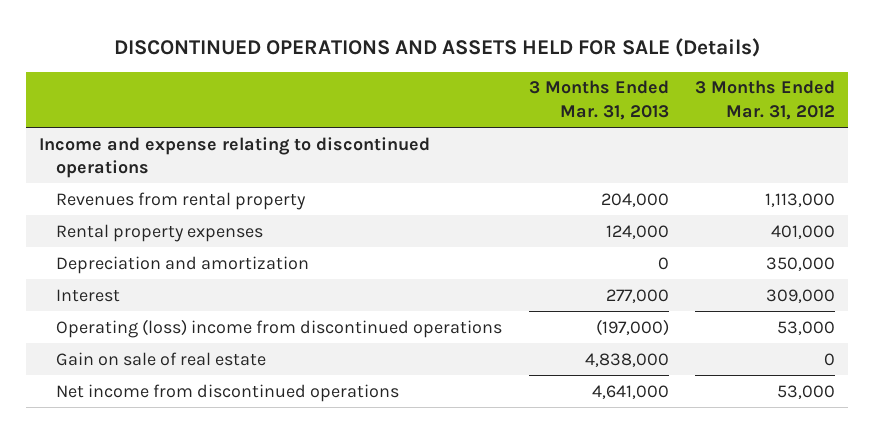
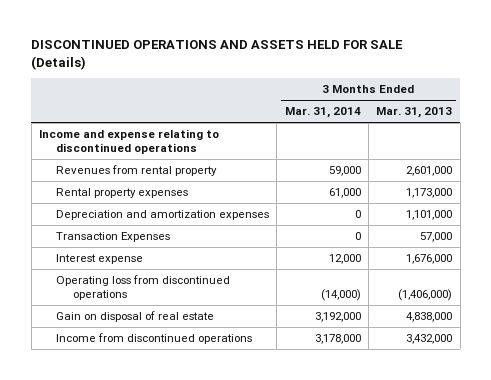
- | 3 Months Ended Mar. 31, 2013 | 3 Months Ended Mar. 31, 2012
+ | 3 Months Ended Mar. 31, 2014 | 3 Months Ended Mar. 31, 2013
- Revenues from rental property | 204,000 | 1,113,000
- Rental property expenses | 124,000 | 401,000
- Depreciation and amortization | 0 | 350,000
- Interest | 277,000 | 309,000
- Operating (loss) income from discontinued operations | (197,000) | 53,000
- Gain on sale of real estate | 4,838,000 | 0
- Net income from discontinued operations | 4,641,000 | 53,000
+ Revenues from rental property | 59,000 | 2,601,000
+ Rental property expenses | 61,000 | 1,173,000
+ Depreciation and amortization expenses | 0 | 1,101,000
+ Transaction Expenses | 0 | 57,000
+ Interest expense | 12,000 | 1,676,000
+ Operating loss from discontinued operations | (14,000) | (1,406,000)
+ Gain on disposal of real estate | 3,192,000 | 4,838,000
+ Income from discontinued operations | 3,178,000 | 3,432,000

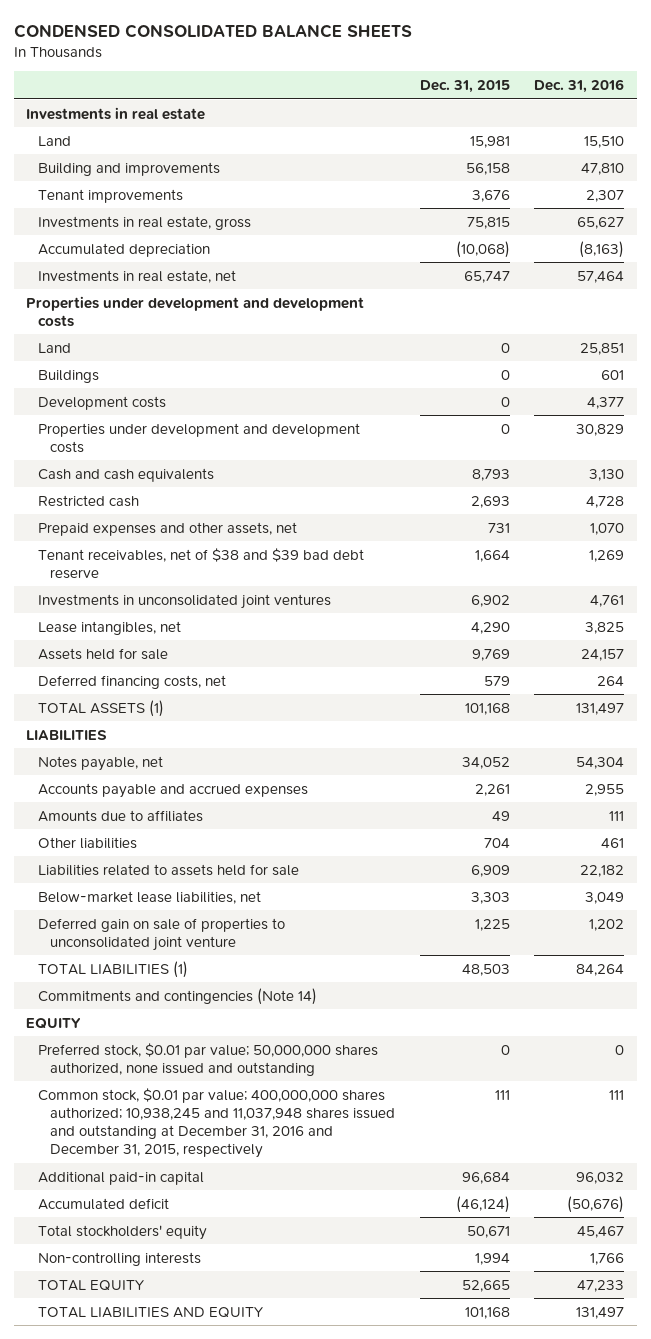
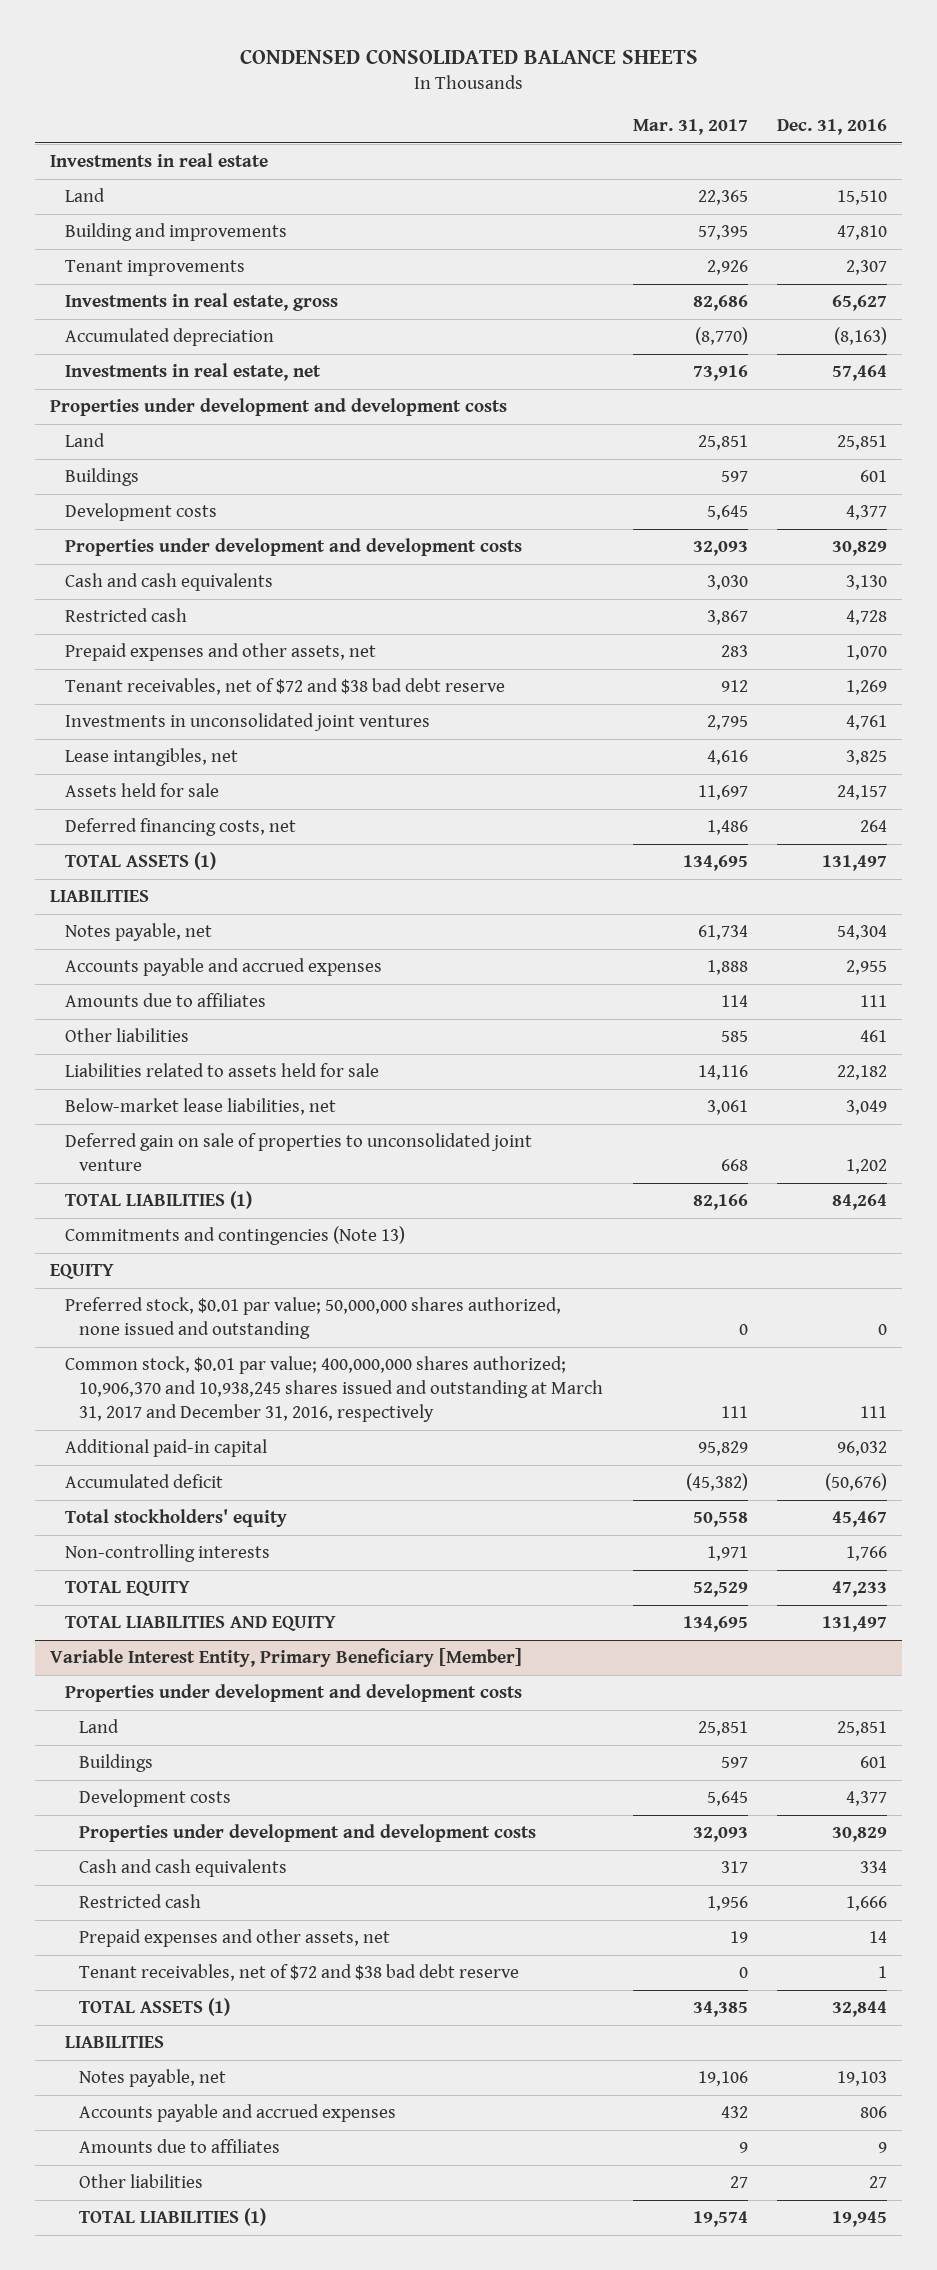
- | Dec. 31, 2015 | Dec. 31, 2016
+ | Mar. 31, 2017 | Dec. 31, 2016
- Tenant receivables, net of $38 and $39 bad debt reserve | 1,664 | 1,269
+ Tenant receivables, net of $72 and $38 bad debt reserve | 912 | 1,269
- Commitments and contingencies (Note 14)
+ Commitments and contingencies (Note 13)
- Common stock, $0.01 par value; 400,000,000 shares authorized; 10,938,245 and 11,037,948 shares issued and outstanding at December 31, 2016 and December 31, 2015, respectively | 111 | 111
+ Common stock, $0.01 par value; 400,000,000 shares authorized; 10,906,370 and 10,938,245 shares issued and outstanding at March 31, 2017 and December 31, 2016, respectively | 111 | 111
+ Variable Interest Entity, Primary Beneficiary [Member]
+ Properties under development and development costs
+ Land | 25,851 | 25,851
+ Buildings | 597 | 601
+ Development costs | 5,645 | 4,377
+ Properties under development and development costs | 32,093 | 30,829
+ Cash and cash equivalents | 317 | 334
+ Restricted cash | 1,956 | 1,666
+ Prepaid expenses and other assets, net | 19 | 14
+ Tenant receivables, net of $72 and $38 bad debt reserve | 0 | 1
+ TOTAL ASSETS (1) | 34,385 | 32,844
+ LIABILITIES
+ Notes payable, net | 19,106 | 19,103
+ Accounts payable and accrued expenses | 432 | 806
+ Amounts due to affiliates | 9 | 9
+ Other liabilities | 27 | 27
+ TOTAL LIABILITIES (1) | 19,574 | 19,945

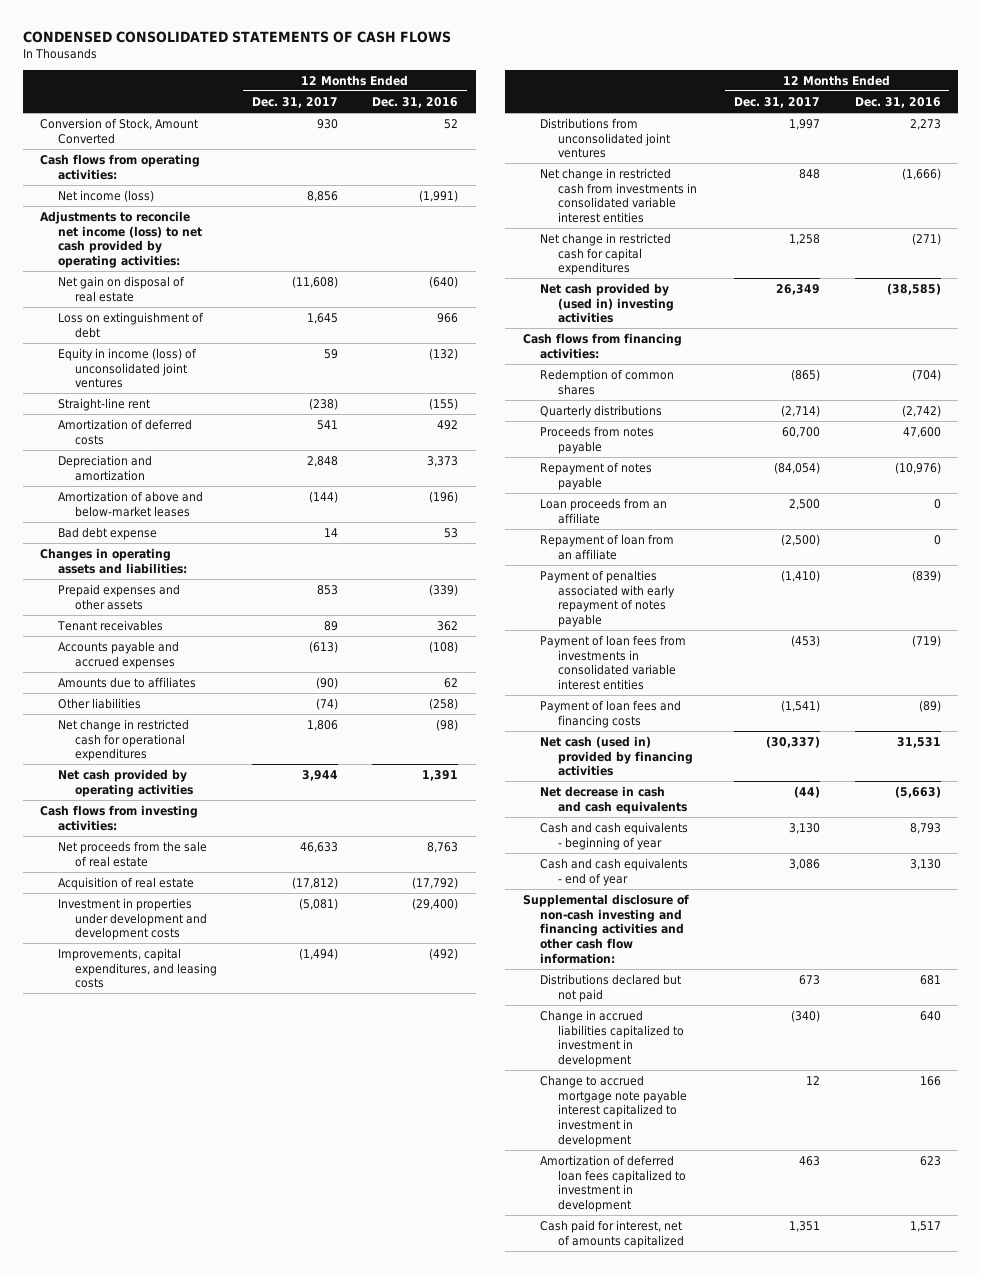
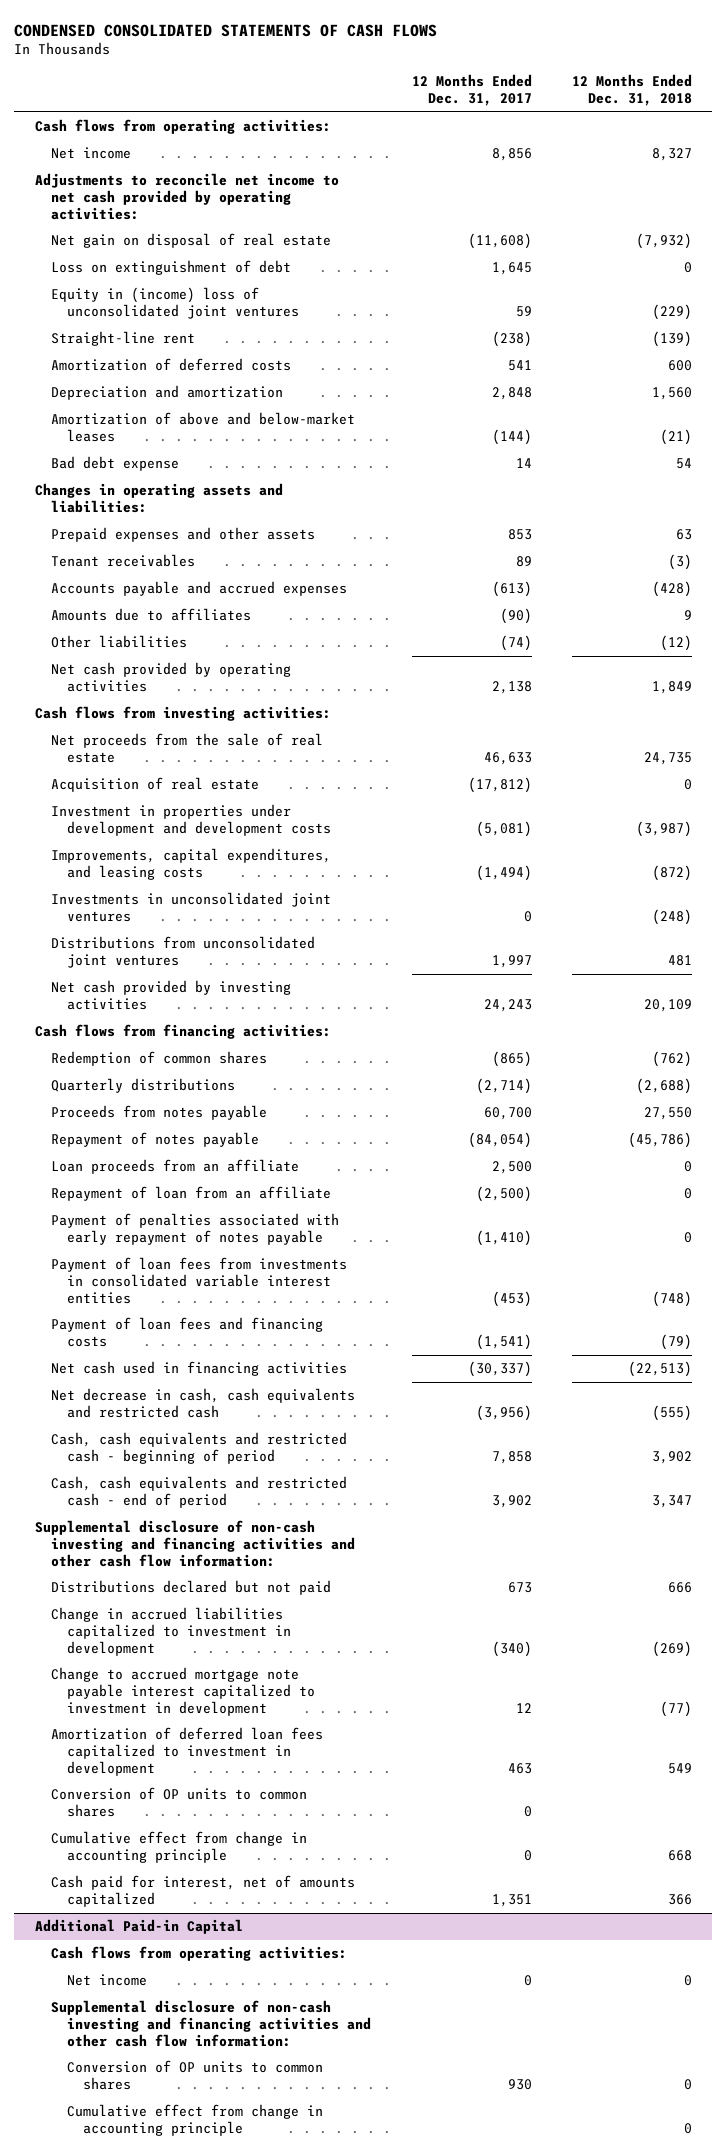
- | 12 Months Ended Dec. 31, 2017 | 12 Months Ended Dec. 31, 2016
+ | 12 Months Ended Dec. 31, 2017 | 12 Months Ended Dec. 31, 2018
- Conversion of Stock, Amount Converted | 930 | 52
- Net income (loss) | 8,856 | (1,991)
- Adjustments to reconcile net income (loss) to net cash provided by operating activities:
+ Net income | 8,856 | 8,327
+ Adjustments to reconcile net income to net cash provided by operating activities:
- Equity in income (loss) of unconsolidated joint ventures | 59 | (132)
+ Equity in (income) loss of unconsolidated joint ventures | 59 | (229)
- Net change in restricted cash for operational expenditures | 1,806 | (98)
- Net cash provided by operating activities | 3,944 | 1,391
+ Net cash provided by operating activities | 2,138 | 1,849
+ Investments in unconsolidated joint ventures | 0 | (248)
- Net change in restricted cash from investments in consolidated variable interest entities | 848 | (1,666)
- Net change in restricted cash for capital expenditures | 1,258 | (271)
- Net cash provided by (used in) investing activities | 26,349 | (38,585)
+ Net cash provided by investing activities | 24,243 | 20,109
- Net cash (used in) provided by financing activities | (30,337) | 31,531
- Net decrease in cash and cash equivalents | (44) | (5,663)
- Cash and cash equivalents - beginning of year | 3,130 | 8,793
- Cash and cash equivalents - end of year | 3,086 | 3,130
+ Net cash used in financing activities | (30,337) | (22,513)
+ Net decrease in cash, cash equivalents and restricted cash | (3,956) | (555)
+ Cash, cash equivalents and restricted cash - beginning of period | 7,858 | 3,902
+ Cash, cash equivalents and restricted cash - end of period | 3,902 | 3,347
+ Conversion of OP units to common shares | 0 |
+ Cumulative effect from change in accounting principle | 0 | 668
+ Additional Paid-in Capital
+ Cash flows from operating activities:
+ Net income | 0 | 0
+ Supplemental disclosure of non-cash investing and financing activities and other cash flow information:
+ Conversion of OP units to common shares | 930 | 0
+ Cumulative effect from change in accounting principle | | 0

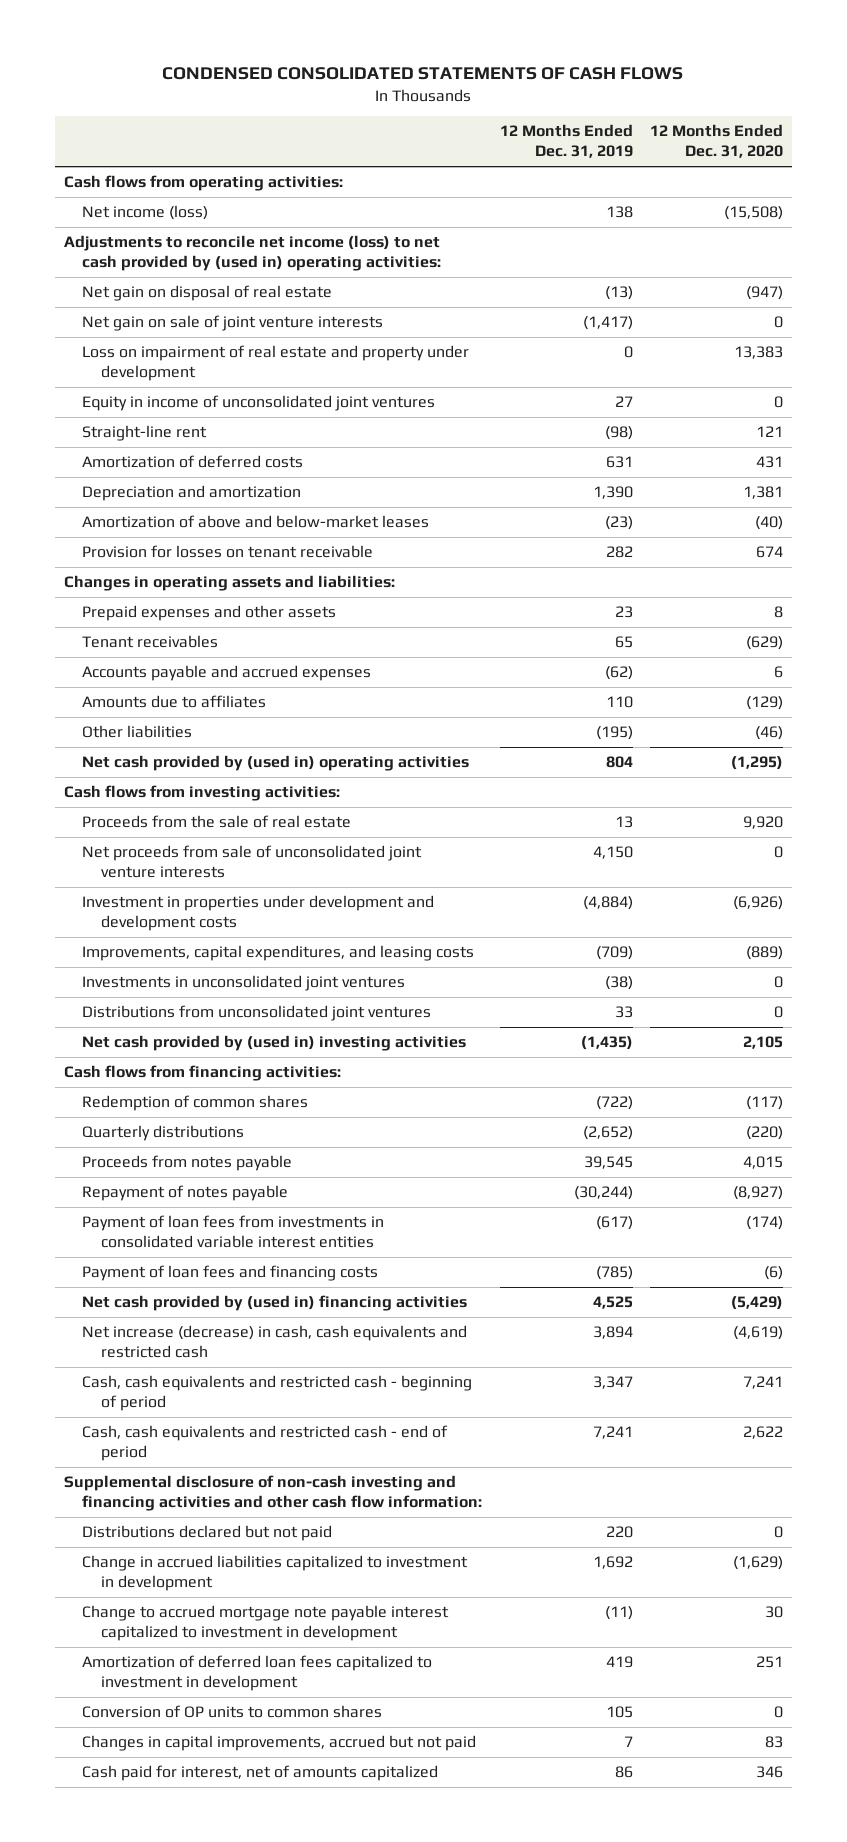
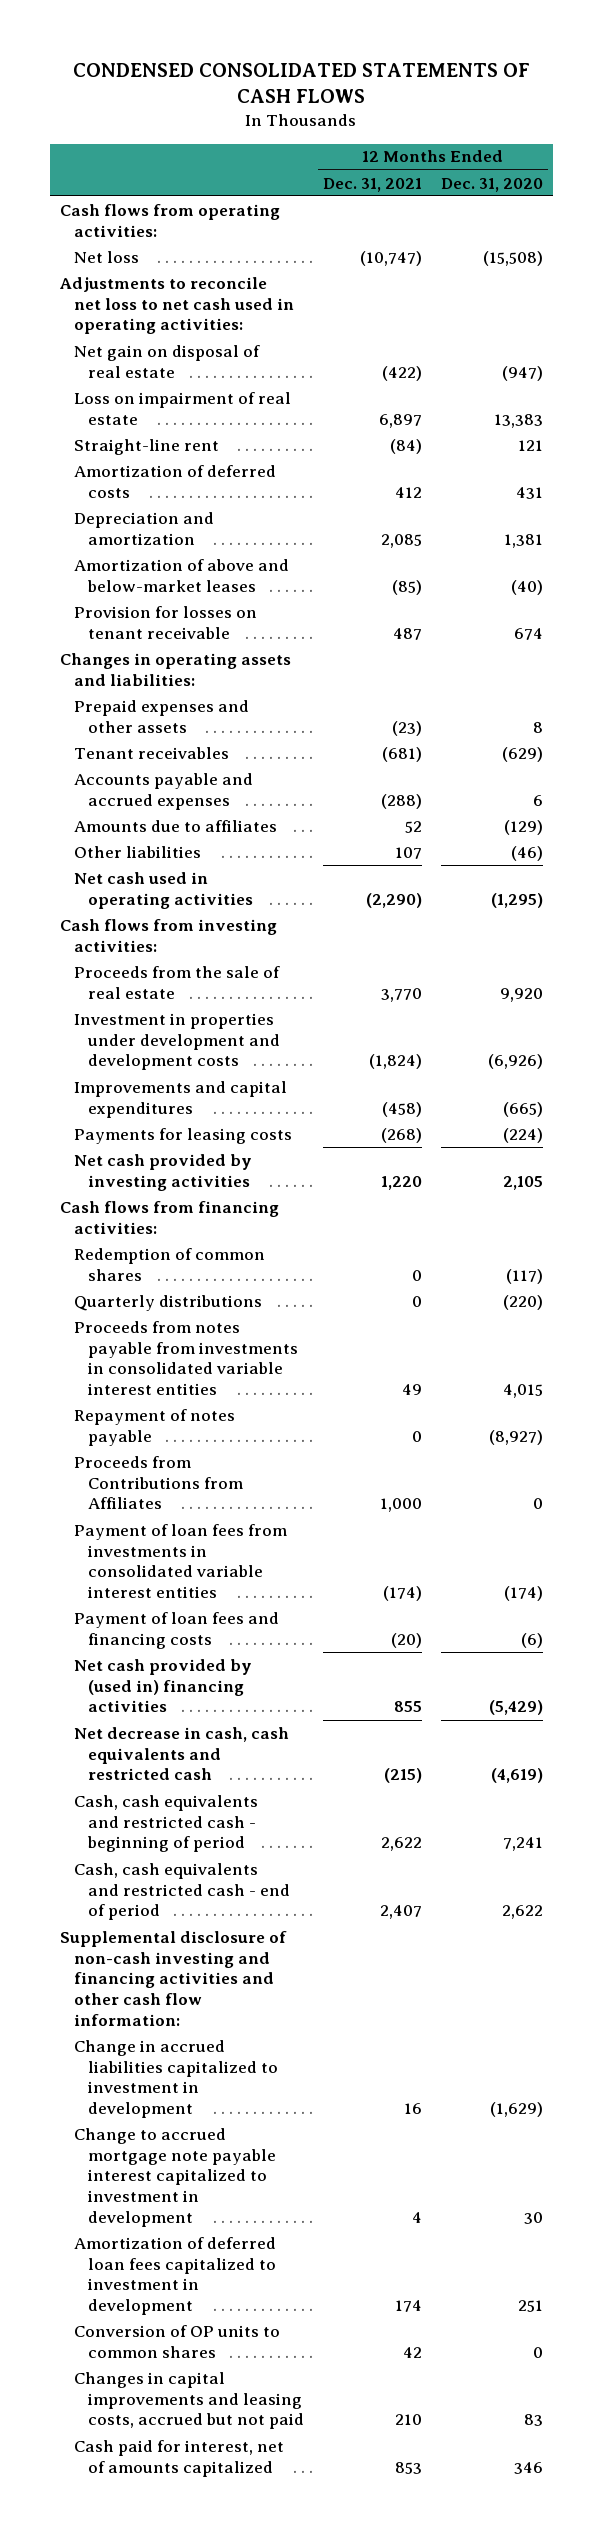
- | 12 Months Ended Dec. 31, 2019 | 12 Months Ended Dec. 31, 2020
+ | 12 Months Ended Dec. 31, 2021 | 12 Months Ended Dec. 31, 2020
- Net income (loss) | 138 | (15,508)
- Adjustments to reconcile net income (loss) to net cash provided by (used in) operating activities:
+ Net loss | (10,747) | (15,508)
+ Adjustments to reconcile net loss to net cash used in operating activities:
- Net gain on sale of joint venture interests | (1,417) | 0
- Loss on impairment of real estate and property under development | 0 | 13,383
- Equity in income of unconsolidated joint ventures | 27 | 0
+ Loss on impairment of real estate | 6,897 | 13,383
- Net cash provided by (used in) operating activities | 804 | (1,295)
+ Net cash used in operating activities | (2,290) | (1,295)
- Net proceeds from sale of unconsolidated joint venture interests | 4,150 | 0
- Improvements, capital expenditures, and leasing costs | (709) | (889)
- Investments in unconsolidated joint ventures | (38) | 0
- Distributions from unconsolidated joint ventures | 33 | 0
- Net cash provided by (used in) investing activities | (1,435) | 2,105
+ Improvements and capital expenditures | (458) | (665)
+ Payments for leasing costs | (268) | (224)
+ Net cash provided by investing activities | 1,220 | 2,105
- Proceeds from notes payable | 39,545 | 4,015
+ Proceeds from notes payable from investments in consolidated variable interest entities | 49 | 4,015
+ Proceeds from Contributions from Affiliates | 1,000 | 0
- Net increase (decrease) in cash, cash equivalents and restricted cash | 3,894 | (4,619)
+ Net decrease in cash, cash equivalents and restricted cash | (215) | (4,619)
- Distributions declared but not paid | 220 | 0
- Changes in capital improvements, accrued but not paid | 7 | 83
+ Changes in capital improvements and leasing costs, accrued but not paid | 210 | 83

